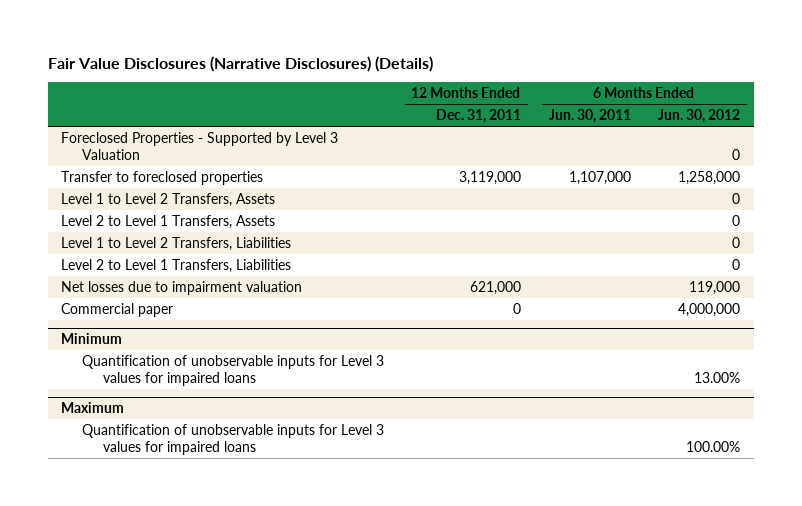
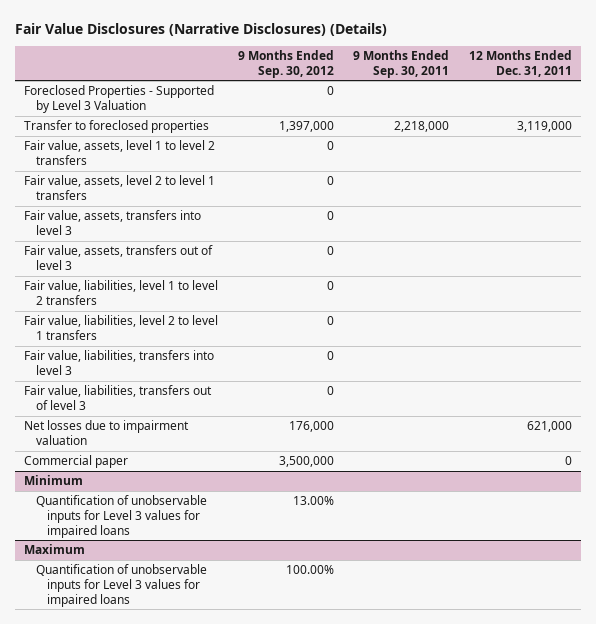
- | 12 Months Ended Dec. 31, 2011 | 6 Months Ended Jun. 30, 2011 | 6 Months Ended Jun. 30, 2012
+ | 9 Months Ended Sep. 30, 2012 | 9 Months Ended Sep. 30, 2011 | 12 Months Ended Dec. 31, 2011
- Level 1 to Level 2 Transfers, Assets | | | 0
- Level 2 to Level 1 Transfers, Assets | | | 0
- Level 1 to Level 2 Transfers, Liabilities | | | 0
- Level 2 to Level 1 Transfers, Liabilities | | | 0
+ Fair value, assets, level 1 to level 2 transfers | 0 | |
+ Fair value, assets, level 2 to level 1 transfers | 0 | |
+ Fair value, assets, transfers into level 3 | 0 | |
+ Fair value, assets, transfers out of level 3 | 0 | |
+ Fair value, liabilities, level 1 to level 2 transfers | 0 | |
+ Fair value, liabilities, level 2 to level 1 transfers | 0 | |
+ Fair value, liabilities, transfers into level 3 | 0 | |
+ Fair value, liabilities, transfers out of level 3 | 0 | |

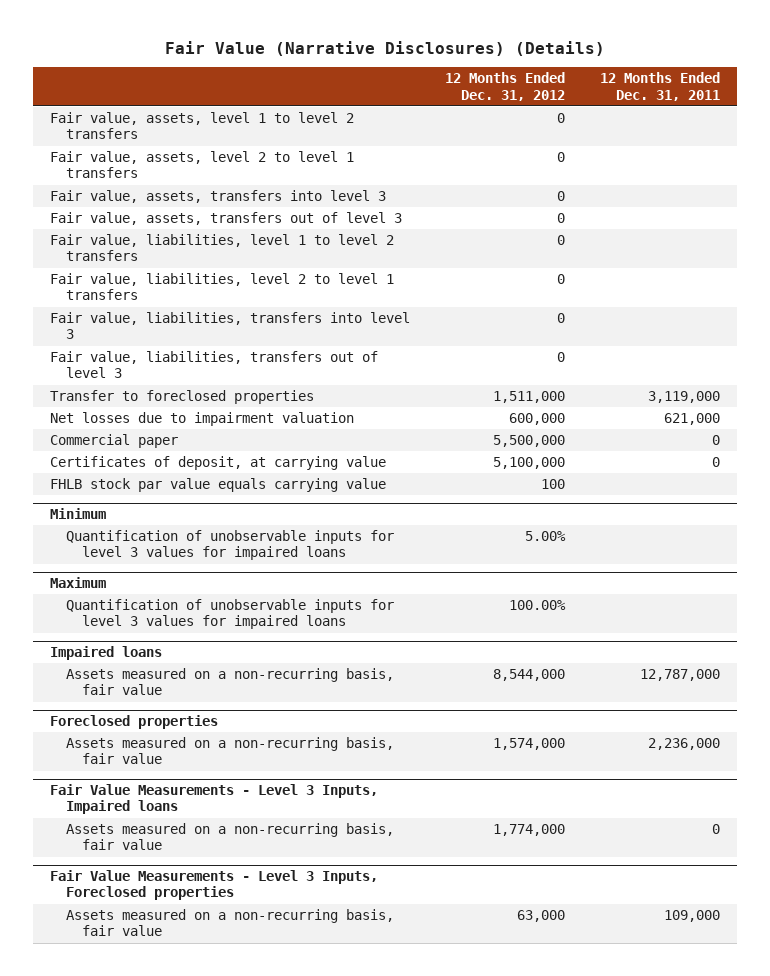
- Fair Value Disclosures (Narrative Disclosures) (Details)
+ Fair Value (Narrative Disclosures) (Details)
- | 9 Months Ended Sep. 30, 2012 | 9 Months Ended Sep. 30, 2011 | 12 Months Ended Dec. 31, 2011
+ | 12 Months Ended Dec. 31, 2012 | 12 Months Ended Dec. 31, 2011
- Foreclosed Properties - Supported by Level 3 Valuation | 0 | |
moved down: Transfer to foreclosed properties | 1,511,000 | 3,119,000
+ Certificates of deposit, at carrying value | 5,100,000 | 0
+ FHLB stock par value equals carrying value | 100 |
@ Minimum
- Quantification of unobservable inputs for Level 3 values for impaired loans | 13.00% | |
+ Quantification of unobservable inputs for level 3 values for impaired loans | 5.00% |
@ Maximum
- Quantification of unobservable inputs for Level 3 values for impaired loans | 100.00% | |
+ Quantification of unobservable inputs for level 3 values for impaired loans | 100.00% |
+ Impaired loans
+ Assets measured on a non-recurring basis, fair value | 8,544,000 | 12,787,000
+ Foreclosed properties
+ Assets measured on a non-recurring basis, fair value | 1,574,000 | 2,236,000
+ Fair Value Measurements - Level 3 Inputs, Impaired loans
+ Assets measured on a non-recurring basis, fair value | 1,774,000 | 0
+ Fair Value Measurements - Level 3 Inputs, Foreclosed properties
+ Assets measured on a non-recurring basis, fair value | 63,000 | 109,000

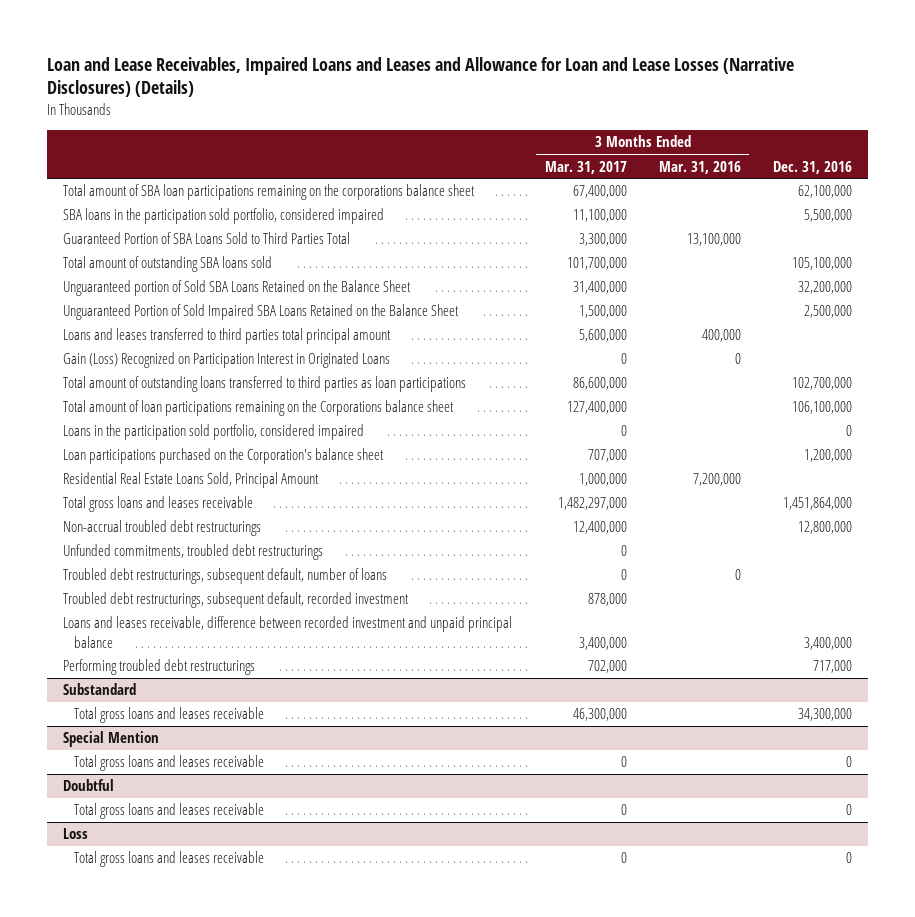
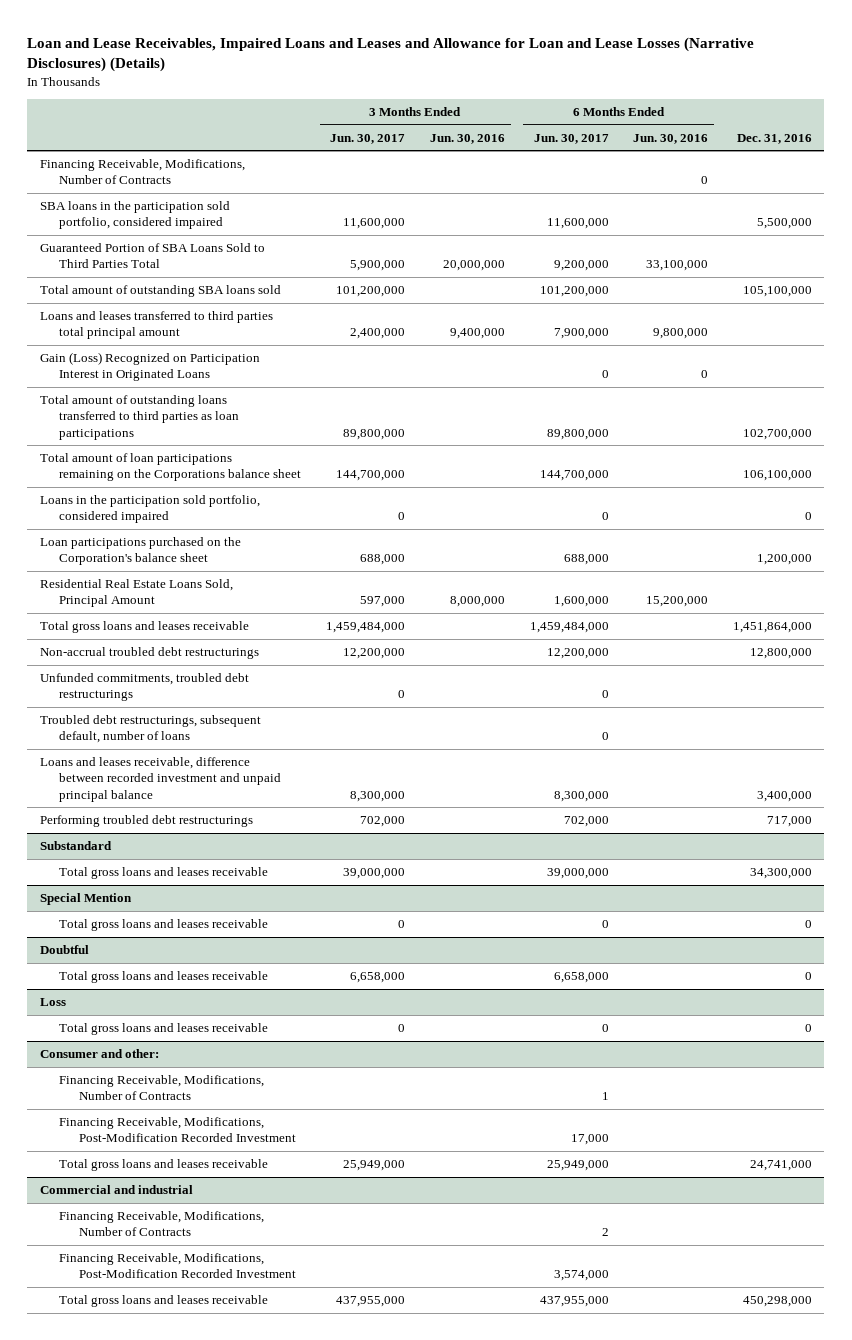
- | 3 Months Ended Mar. 31, 2017 | 3 Months Ended Mar. 31, 2016 | Dec. 31, 2016
+ | 3 Months Ended Jun. 30, 2017 | 3 Months Ended Jun. 30, 2016 | 6 Months Ended Jun. 30, 2017 | 6 Months Ended Jun. 30, 2016 | Dec. 31, 2016
- Total amount of SBA loan participations remaining on the corporations balance sheet | 67,400,000 | | 62,100,000
+ Financing Receivable, Modifications, Number of Contracts | | | | 0 |
- Unguaranteed portion of Sold SBA Loans Retained on the Balance Sheet | 31,400,000 | | 32,200,000
- Unguaranteed Portion of Sold Impaired SBA Loans Retained on the Balance Sheet | 1,500,000 | | 2,500,000
- Troubled debt restructurings, subsequent default, recorded investment | 878,000 | |
+ Consumer and other:
+ Financing Receivable, Modifications, Number of Contracts | | | 1 | |
+ Financing Receivable, Modifications, Post-Modification Recorded Investment | | | 17,000 | |
+ Total gross loans and leases receivable | 25,949,000 | | 25,949,000 | | 24,741,000
+ Commercial and industrial
+ Financing Receivable, Modifications, Number of Contracts | | | 2 | |
+ Financing Receivable, Modifications, Post-Modification Recorded Investment | | | 3,574,000 | |
+ Total gross loans and leases receivable | 437,955,000 | | 437,955,000 | | 450,298,000

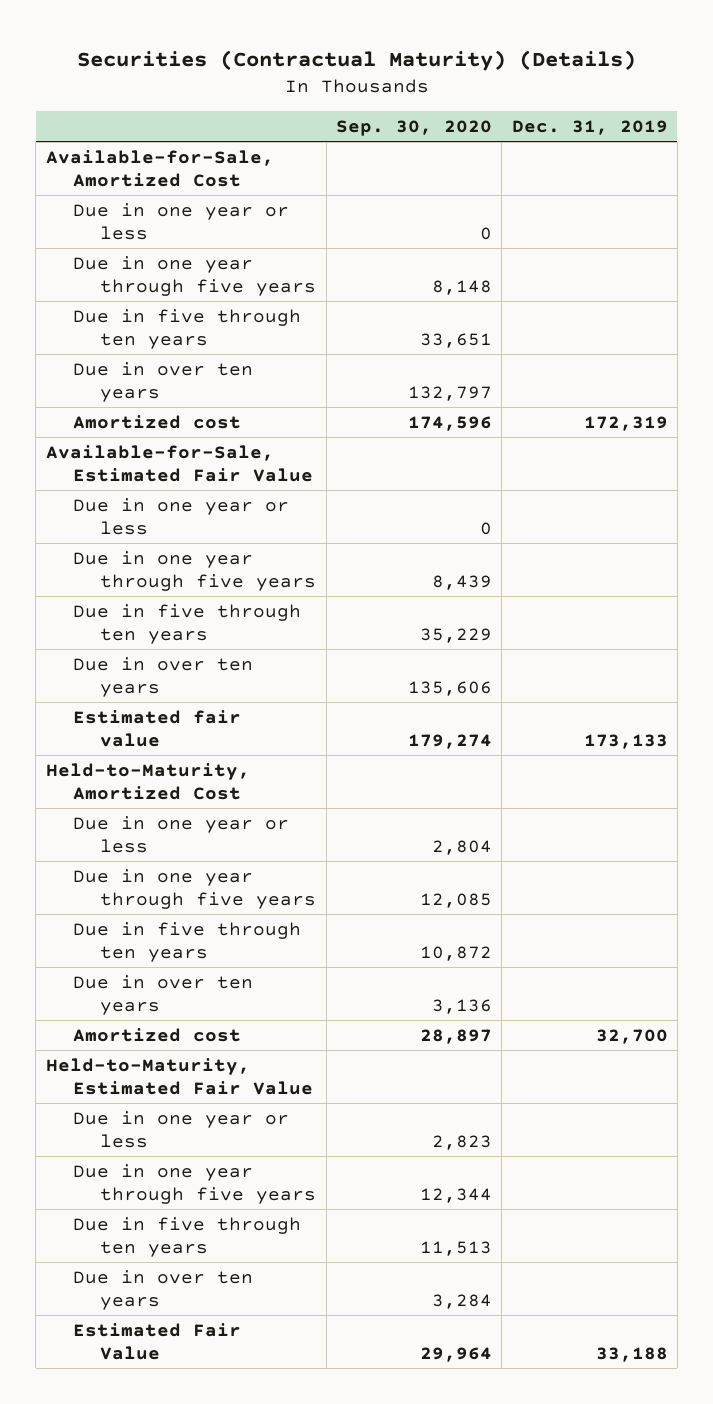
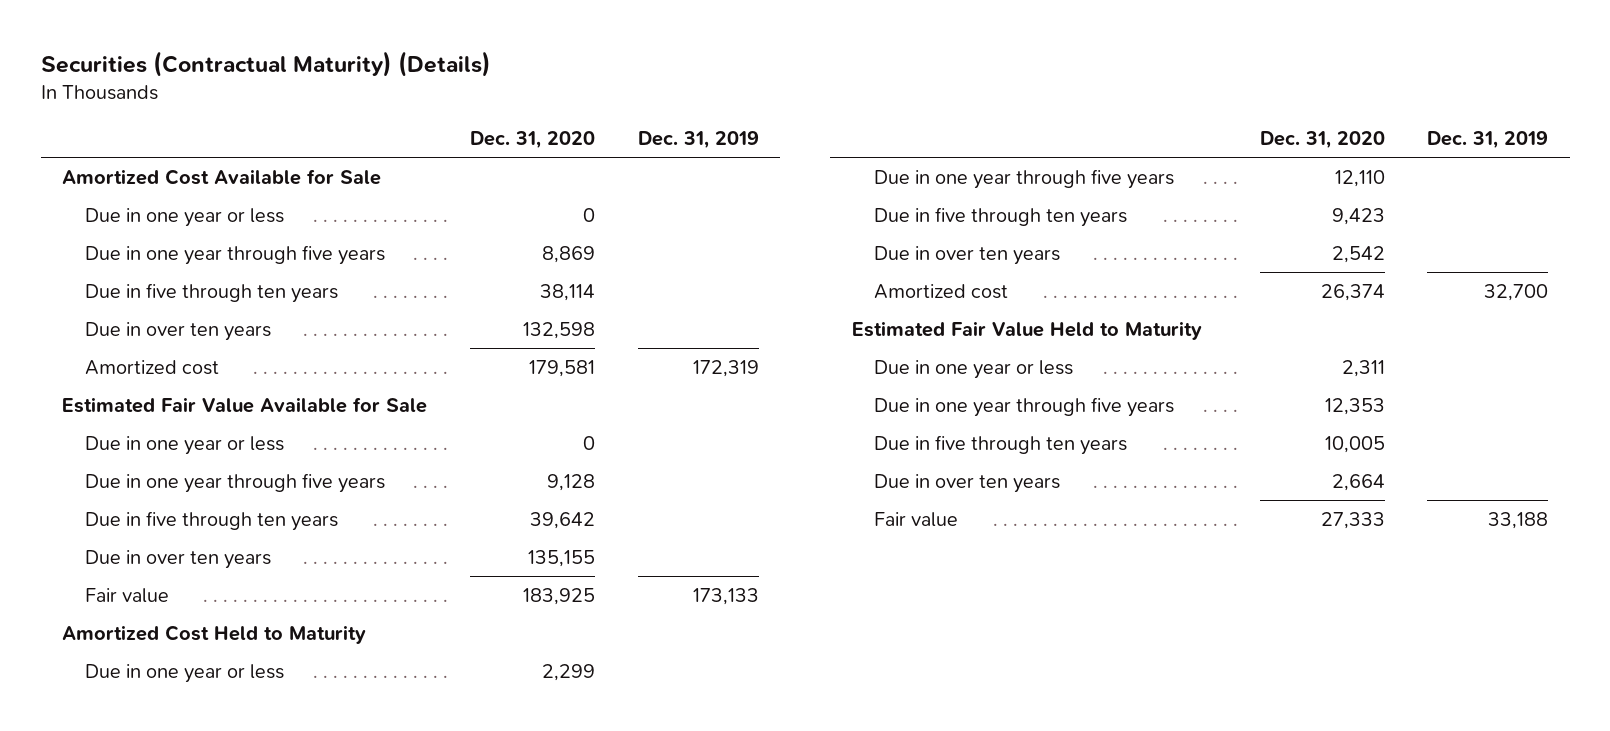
- | Sep. 30, 2020 | Dec. 31, 2019
+ | Dec. 31, 2020 | Dec. 31, 2019
- Available-for-Sale, Amortized Cost
+ Amortized Cost Available for Sale
- Available-for-Sale, Estimated Fair Value
+ Estimated Fair Value Available for Sale
- Estimated fair value | 179,274 | 173,133
- Held-to-Maturity, Amortized Cost
+ Fair value | 183,925 | 173,133
+ Amortized Cost Held to Maturity
- Held-to-Maturity, Estimated Fair Value
+ Estimated Fair Value Held to Maturity
- Estimated Fair Value | 29,964 | 33,188
+ Fair value | 27,333 | 33,188

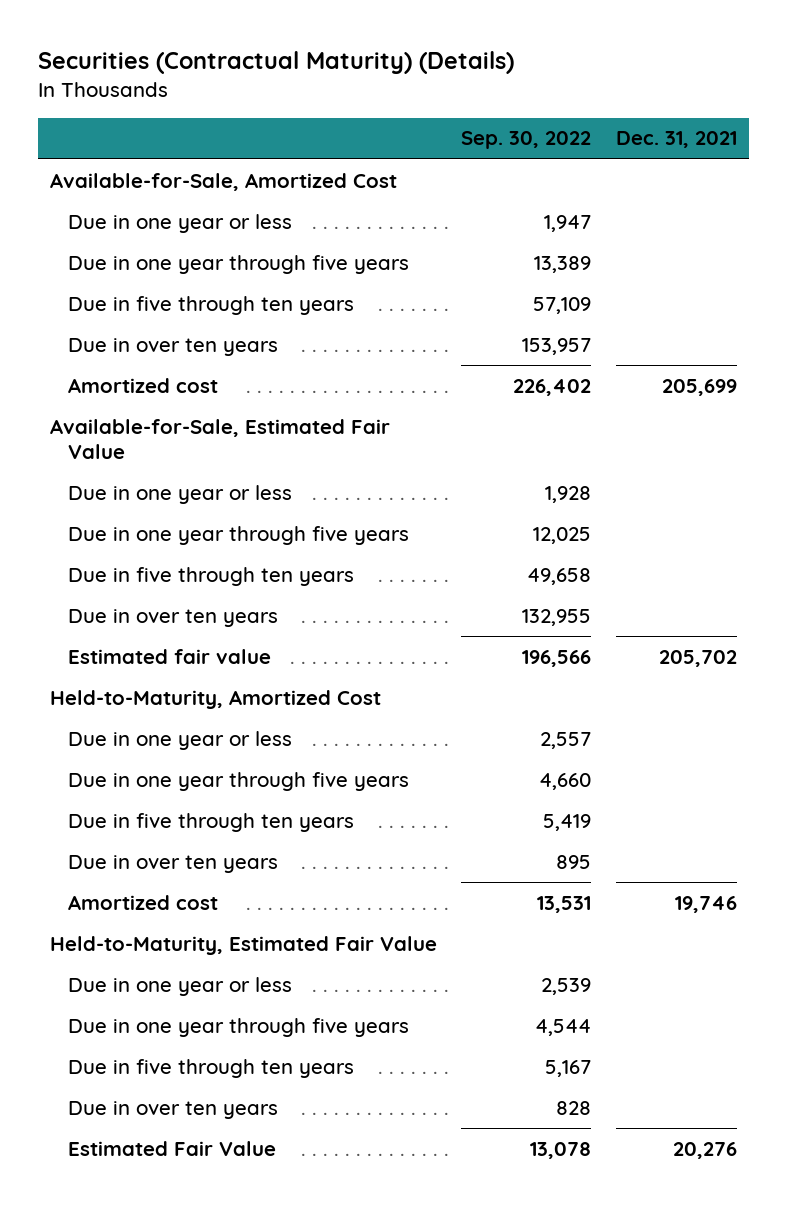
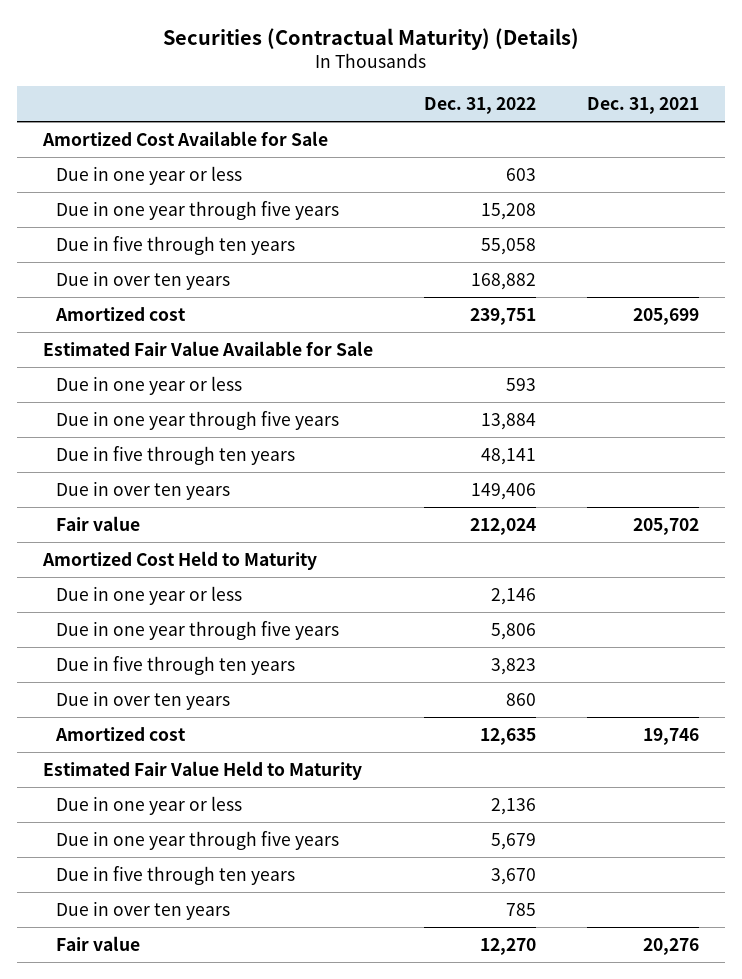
- | Sep. 30, 2022 | Dec. 31, 2021
+ | Dec. 31, 2022 | Dec. 31, 2021
- Available-for-Sale, Amortized Cost
+ Amortized Cost Available for Sale
- Available-for-Sale, Estimated Fair Value
+ Estimated Fair Value Available for Sale
- Estimated fair value | 196,566 | 205,702
- Held-to-Maturity, Amortized Cost
+ Fair value | 212,024 | 205,702
+ Amortized Cost Held to Maturity
- Held-to-Maturity, Estimated Fair Value
+ Estimated Fair Value Held to Maturity
- Estimated Fair Value | 13,078 | 20,276
+ Fair value | 12,270 | 20,276

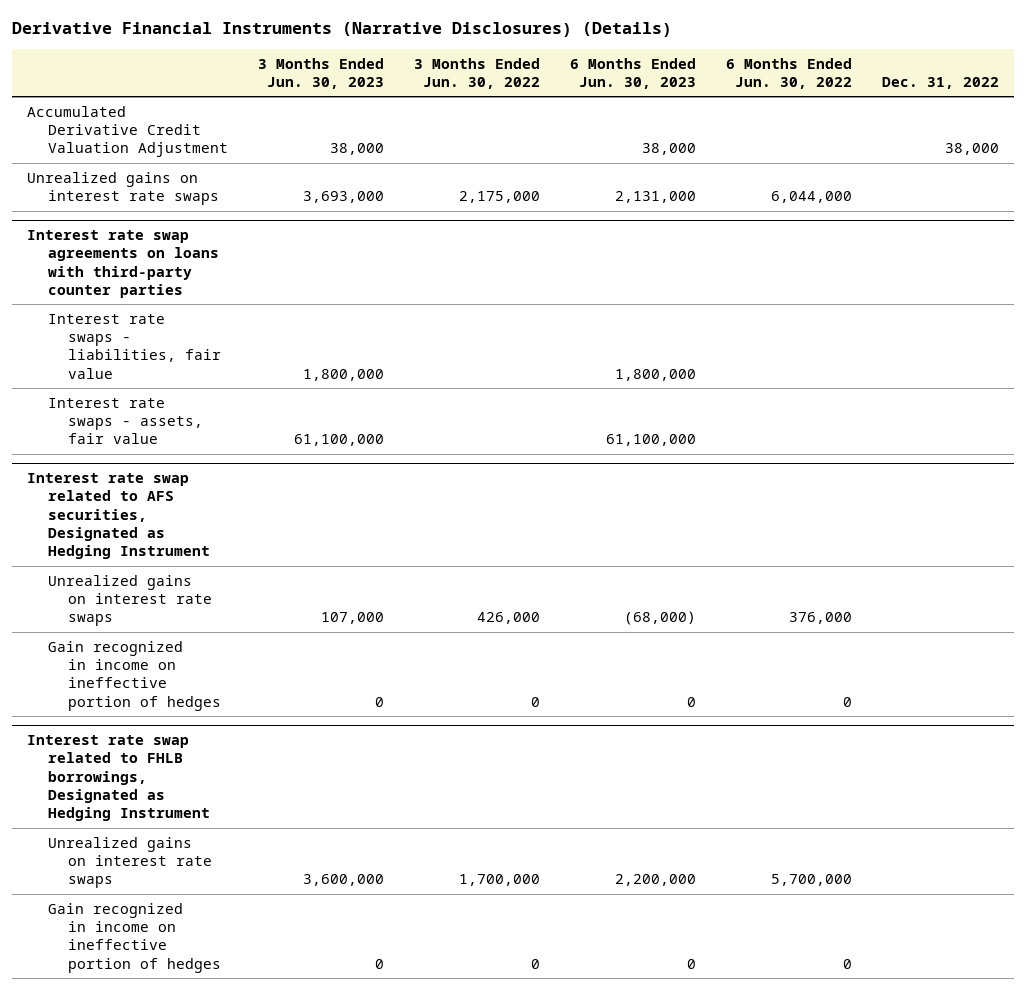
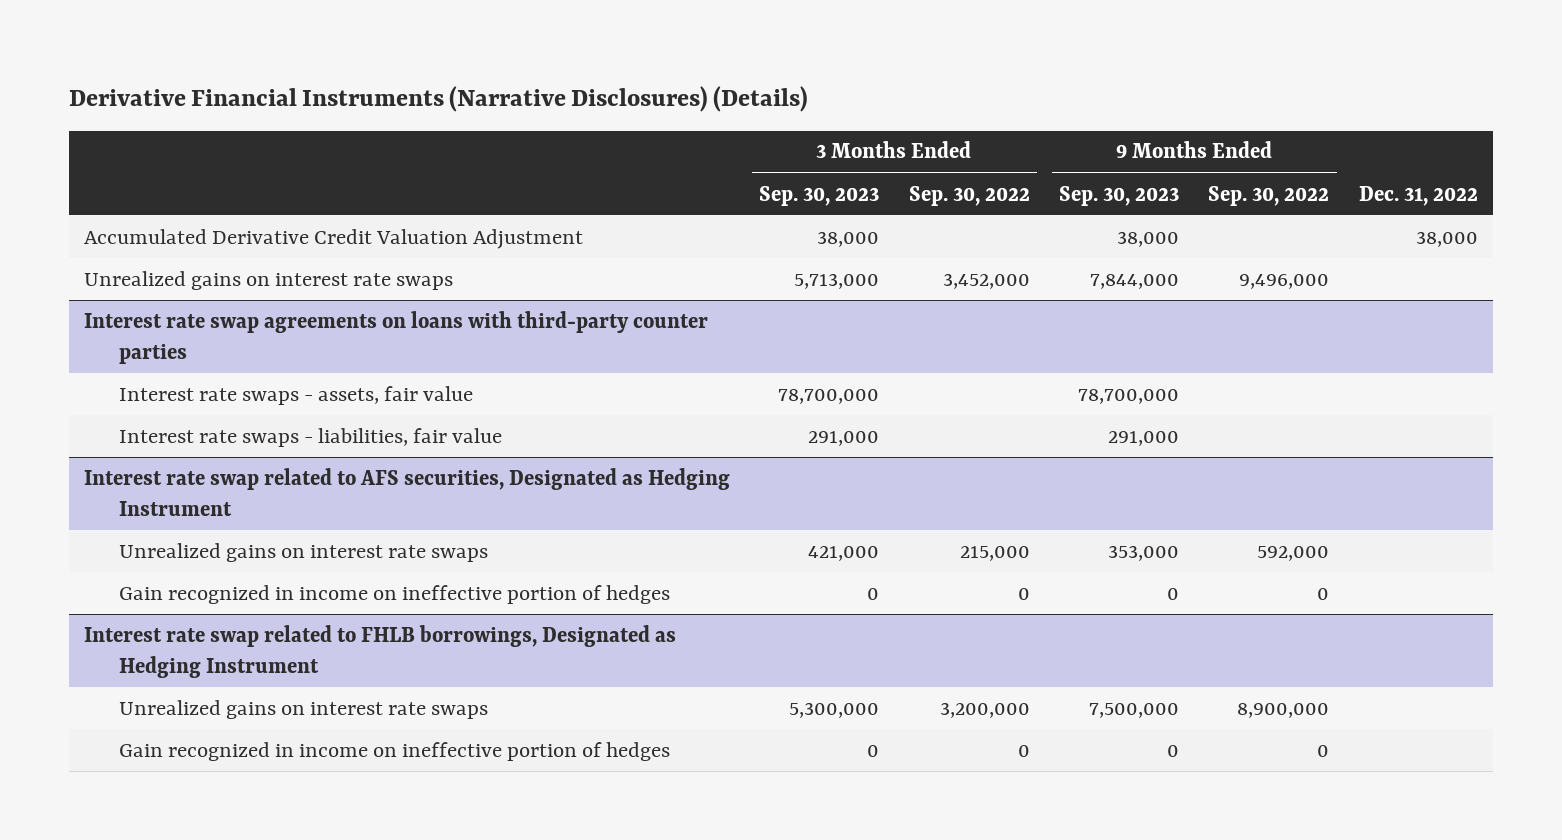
- | 3 Months Ended Jun. 30, 2023 | 3 Months Ended Jun. 30, 2022 | 6 Months Ended Jun. 30, 2023 | 6 Months Ended Jun. 30, 2022 | Dec. 31, 2022
+ | 3 Months Ended Sep. 30, 2023 | 3 Months Ended Sep. 30, 2022 | 9 Months Ended Sep. 30, 2023 | 9 Months Ended Sep. 30, 2022 | Dec. 31, 2022
@ Interest rate swap agreements on loans with third-party counter parties
moved down: Interest rate swaps - liabilities, fair value | 291,000 | | 291,000 | |

